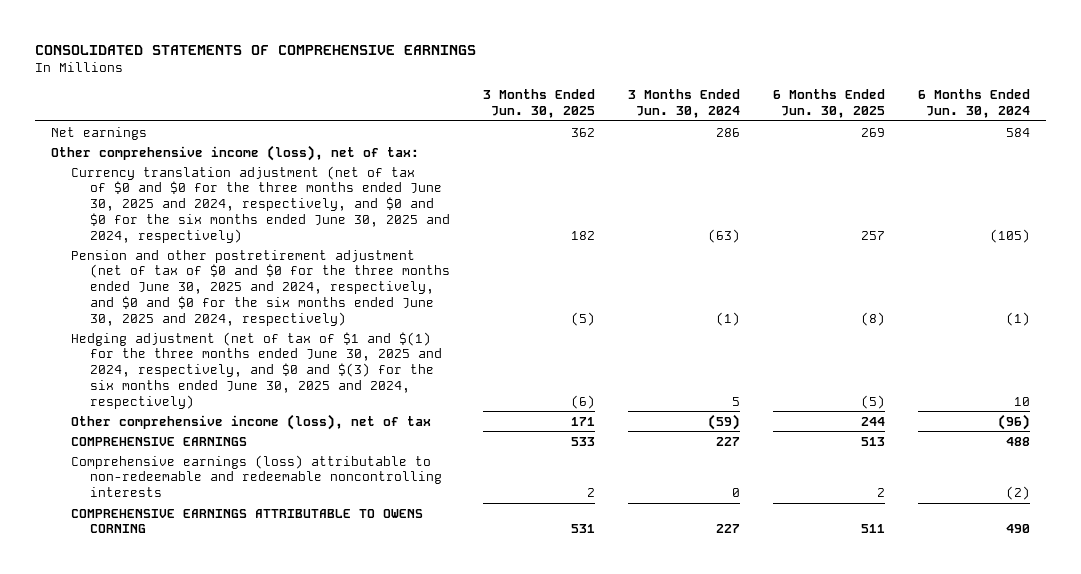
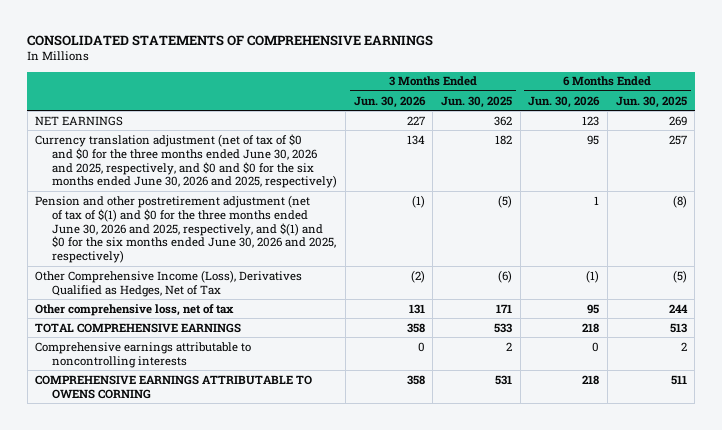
- | 3 Months Ended Jun. 30, 2025 | 3 Months Ended Jun. 30, 2024 | 6 Months Ended Jun. 30, 2025 | 6 Months Ended Jun. 30, 2024
+ | 3 Months Ended Jun. 30, 2026 | 3 Months Ended Jun. 30, 2025 | 6 Months Ended Jun. 30, 2026 | 6 Months Ended Jun. 30, 2025
- Net earnings | 362 | 286 | 269 | 584
- Other comprehensive income (loss), net of tax:
- Currency translation adjustment (net of tax of $0 and $0 for the three months ended June 30, 2025 and 2024, respectively, and $0 and $0 for the six months ended June 30, 2025 and 2024, respectively) | 182 | (63) | 257 | (105)
- Pension and other postretirement adjustment (net of tax of $0 and $0 for the three months ended June 30, 2025 and 2024, respectively, and $0 and $0 for the six months ended June 30, 2025 and 2024, respectively) | (5) | (1) | (8) | (1)
- Hedging adjustment (net of tax of $1 and $(1) for the three months ended June 30, 2025 and 2024, respectively, and $0 and $(3) for the six months ended June 30, 2025 and 2024, respectively) | (6) | 5 | (5) | 10
- Other comprehensive income (loss), net of tax | 171 | (59) | 244 | (96)
- COMPREHENSIVE EARNINGS | 533 | 227 | 513 | 488
- Comprehensive earnings (loss) attributable to non-redeemable and redeemable noncontrolling interests | 2 | 0 | 2 | (2)
+ NET EARNINGS | 227 | 362 | 123 | 269
+ Currency translation adjustment (net of tax of $0 and $0 for the three months ended June 30, 2026 and 2025, respectively, and $0 and $0 for the six months ended June 30, 2026 and 2025, respectively) | 134 | 182 | 95 | 257
+ Pension and other postretirement adjustment (net of tax of $(1) and $0 for the three months ended June 30, 2026 and 2025, respectively, and $(1) and $0 for the six months ended June 30, 2026 and 2025, respectively) | (1) | (5) | 1 | (8)
+ Other Comprehensive Income (Loss), Derivatives Qualified as Hedges, Net of Tax | (2) | (6) | (1) | (5)
+ Other comprehensive loss, net of tax | 131 | 171 | 95 | 244
+ TOTAL COMPREHENSIVE EARNINGS | 358 | 533 | 218 | 513
+ Comprehensive earnings attributable to noncontrolling interests | 0 | 2 | 0 | 2

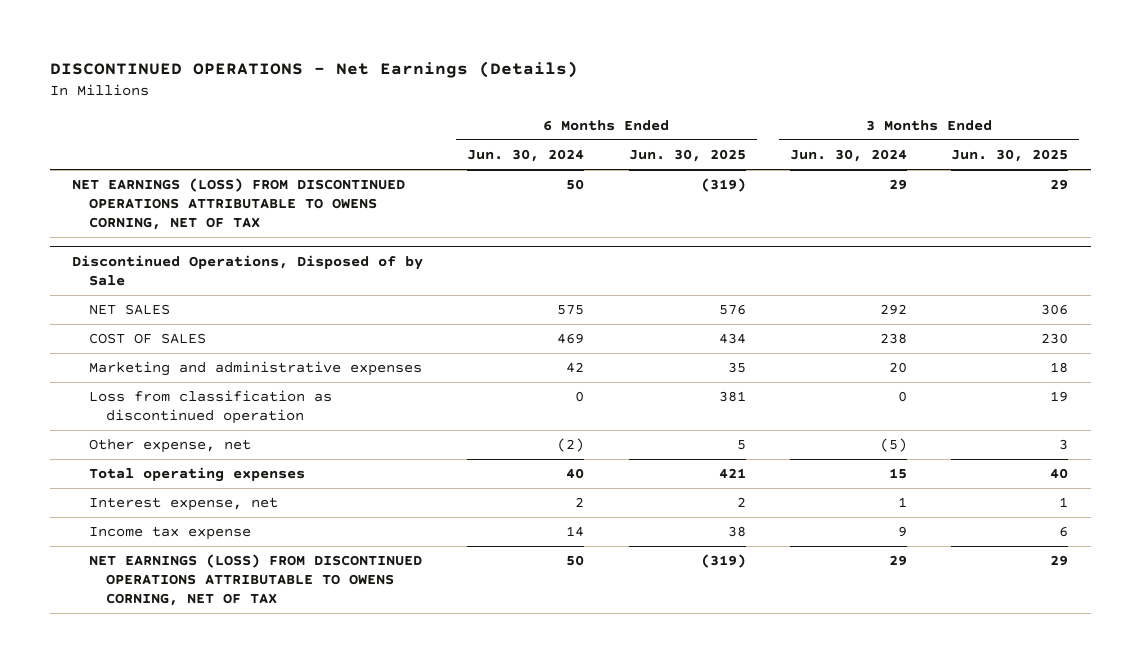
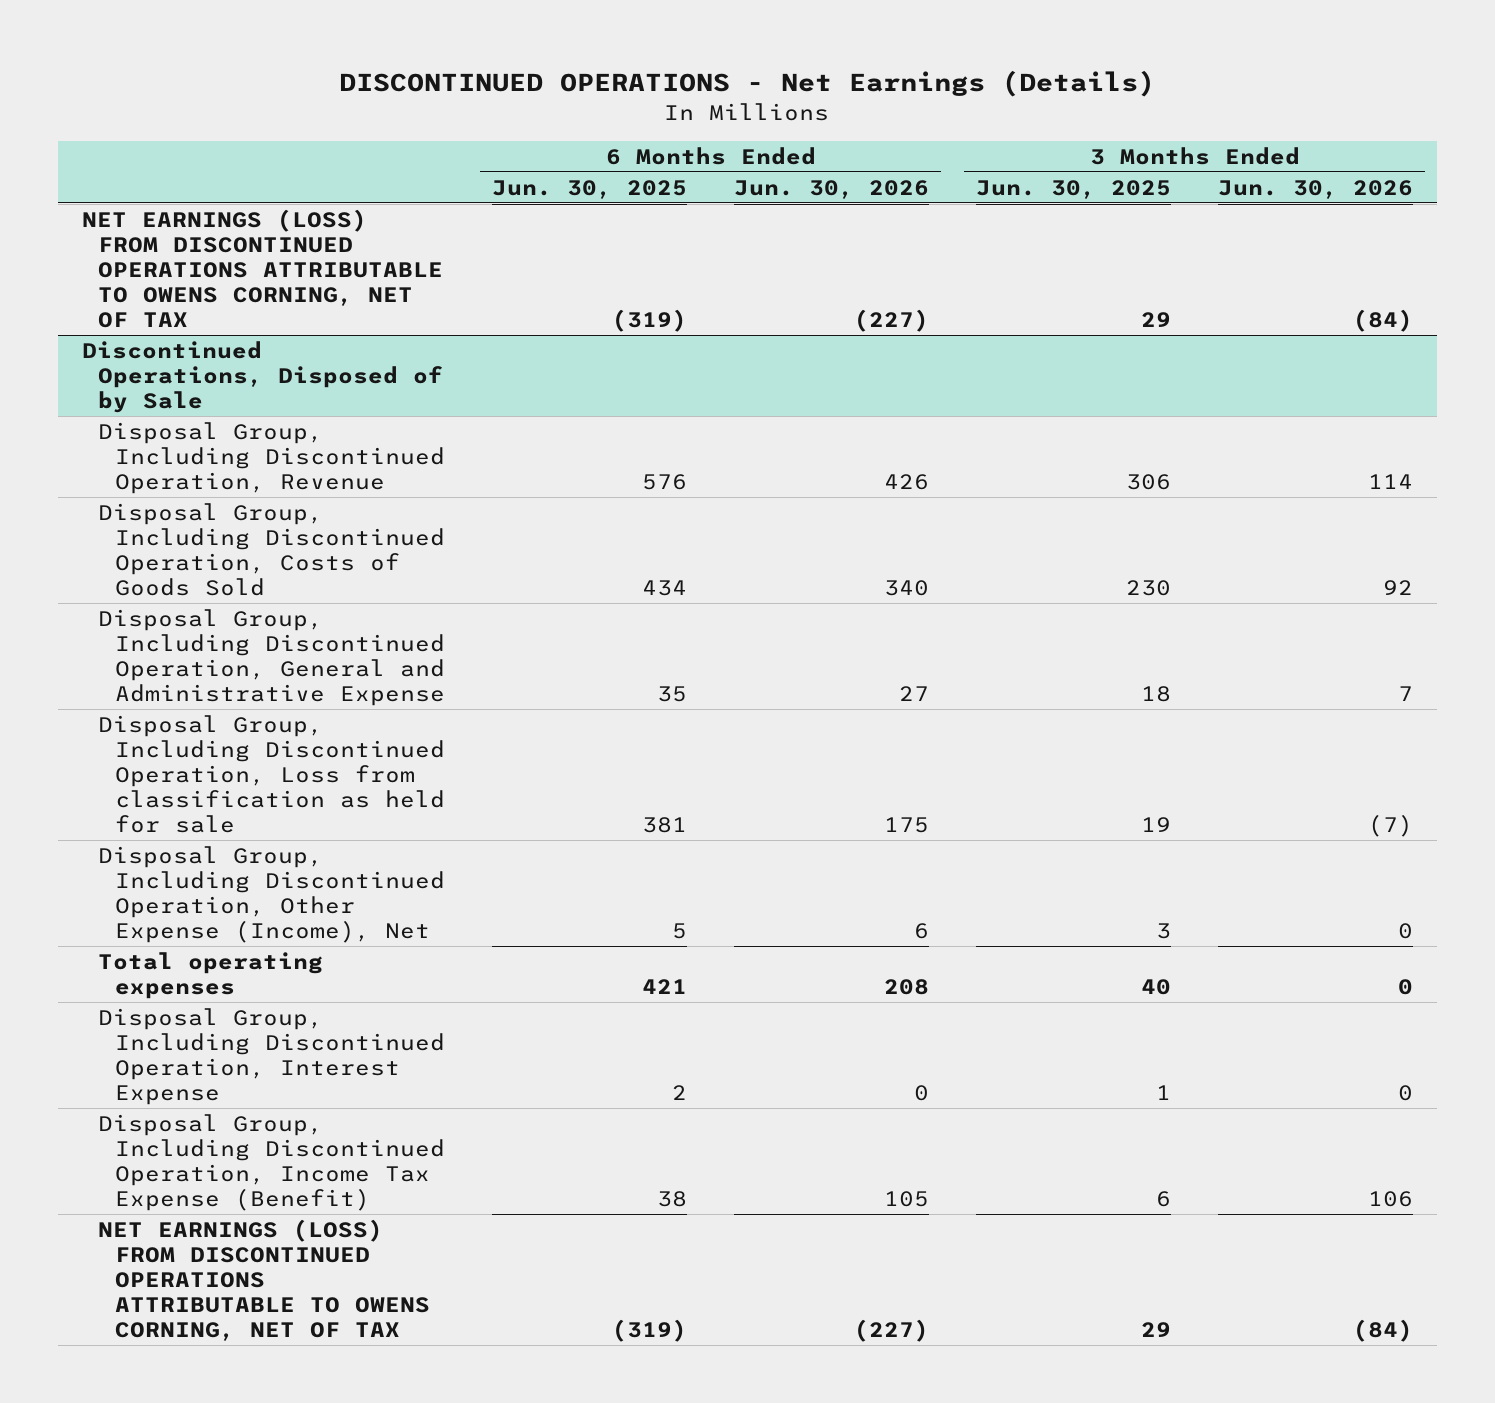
- | 6 Months Ended Jun. 30, 2024 | 6 Months Ended Jun. 30, 2025 | 3 Months Ended Jun. 30, 2024 | 3 Months Ended Jun. 30, 2025
+ | 6 Months Ended Jun. 30, 2025 | 6 Months Ended Jun. 30, 2026 | 3 Months Ended Jun. 30, 2025 | 3 Months Ended Jun. 30, 2026
@ Discontinued Operations, Disposed of by Sale
- NET SALES | 575 | 576 | 292 | 306
- COST OF SALES | 469 | 434 | 238 | 230
- Marketing and administrative expenses | 42 | 35 | 20 | 18
- Loss from classification as discontinued operation | 0 | 381 | 0 | 19
- Other expense, net | (2) | 5 | (5) | 3
+ Disposal Group, Including Discontinued Operation, Revenue | 576 | 426 | 306 | 114
+ Disposal Group, Including Discontinued Operation, Costs of Goods Sold | 434 | 340 | 230 | 92
+ Disposal Group, Including Discontinued Operation, General and Administrative Expense | 35 | 27 | 18 | 7
+ Disposal Group, Including Discontinued Operation, Loss from classification as held for sale | 381 | 175 | 19 | (7)
+ Disposal Group, Including Discontinued Operation, Other Expense (Income), Net | 5 | 6 | 3 | 0
- Interest expense, net | 2 | 2 | 1 | 1
- Income tax expense | 14 | 38 | 9 | 6
+ Disposal Group, Including Discontinued Operation, Interest Expense | 2 | 0 | 1 | 0
+ Disposal Group, Including Discontinued Operation, Income Tax Expense (Benefit) | 38 | 105 | 6 | 106

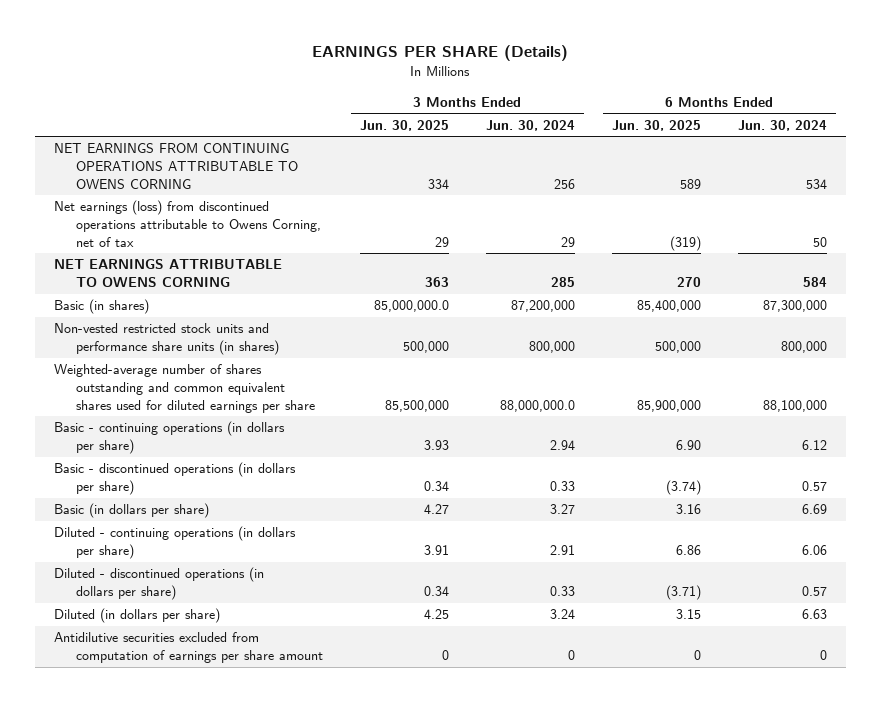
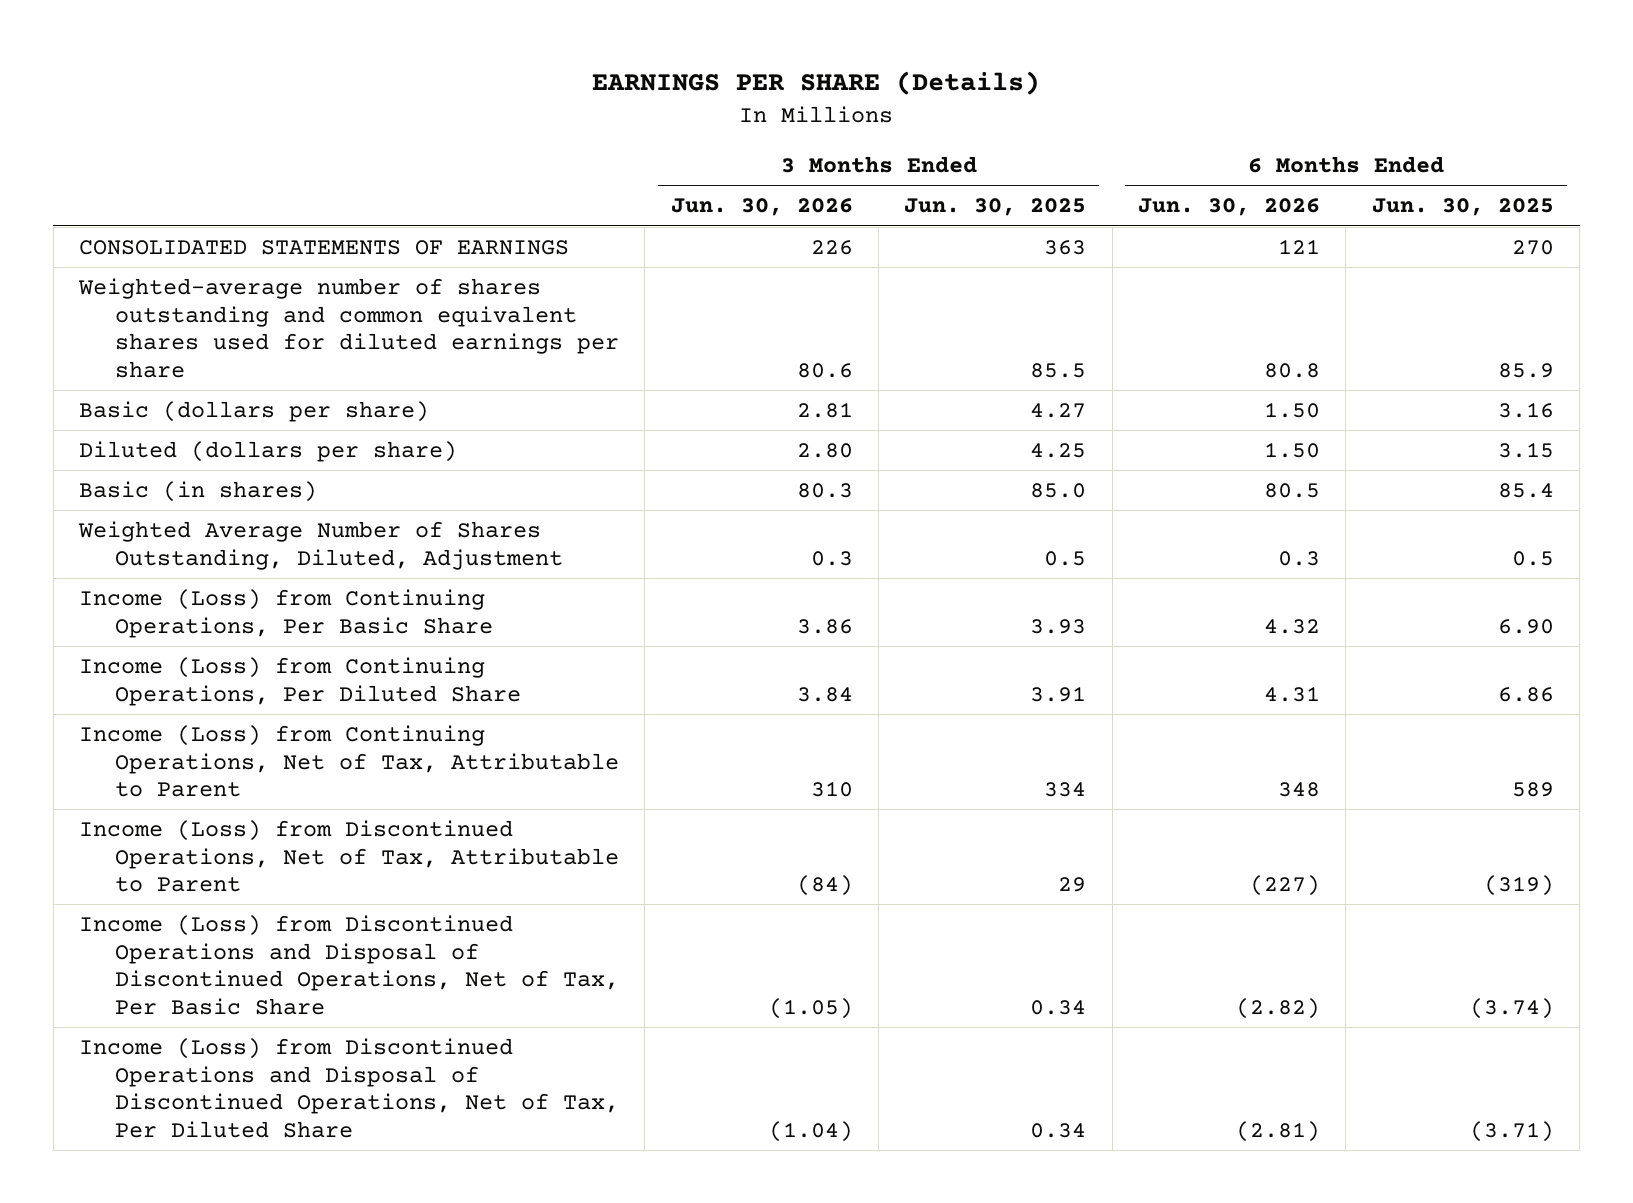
- | 3 Months Ended Jun. 30, 2025 | 3 Months Ended Jun. 30, 2024 | 6 Months Ended Jun. 30, 2025 | 6 Months Ended Jun. 30, 2024
+ | 3 Months Ended Jun. 30, 2026 | 3 Months Ended Jun. 30, 2025 | 6 Months Ended Jun. 30, 2026 | 6 Months Ended Jun. 30, 2025
- NET EARNINGS FROM CONTINUING OPERATIONS ATTRIBUTABLE TO OWENS CORNING | 334 | 256 | 589 | 534
- Net earnings (loss) from discontinued operations attributable to Owens Corning, net of tax | 29 | 29 | (319) | 50
- NET EARNINGS ATTRIBUTABLE TO OWENS CORNING | 363 | 285 | 270 | 584
- Basic (in shares) | 85,000,000.0 | 87,200,000 | 85,400,000 | 87,300,000
- Non-vested restricted stock units and performance share units (in shares) | 500,000 | 800,000 | 500,000 | 800,000
- Weighted-average number of shares outstanding and common equivalent shares used for diluted earnings per share | 85,500,000 | 88,000,000.0 | 85,900,000 | 88,100,000
- Basic - continuing operations (in dollars per share) | 3.93 | 2.94 | 6.90 | 6.12
- Basic - discontinued operations (in dollars per share) | 0.34 | 0.33 | (3.74) | 0.57
- Basic (in dollars per share) | 4.27 | 3.27 | 3.16 | 6.69
- Diluted - continuing operations (in dollars per share) | 3.91 | 2.91 | 6.86 | 6.06
- Diluted - discontinued operations (in dollars per share) | 0.34 | 0.33 | (3.71) | 0.57
- Diluted (in dollars per share) | 4.25 | 3.24 | 3.15 | 6.63
- Antidilutive securities excluded from computation of earnings per share amount | 0 | 0 | 0 | 0
+ CONSOLIDATED STATEMENTS OF EARNINGS | 226 | 363 | 121 | 270
+ Weighted-average number of shares outstanding and common equivalent shares used for diluted earnings per share | 80.6 | 85.5 | 80.8 | 85.9
+ Basic (dollars per share) | 2.81 | 4.27 | 1.50 | 3.16
+ Diluted (dollars per share) | 2.80 | 4.25 | 1.50 | 3.15
+ Basic (in shares) | 80.3 | 85.0 | 80.5 | 85.4
+ Weighted Average Number of Shares Outstanding, Diluted, Adjustment | 0.3 | 0.5 | 0.3 | 0.5
+ Income (Loss) from Continuing Operations, Per Basic Share | 3.86 | 3.93 | 4.32 | 6.90
+ Income (Loss) from Continuing Operations, Per Diluted Share | 3.84 | 3.91 | 4.31 | 6.86
+ Income (Loss) from Continuing Operations, Net of Tax, Attributable to Parent | 310 | 334 | 348 | 589
+ Income (Loss) from Discontinued Operations, Net of Tax, Attributable to Parent | (84) | 29 | (227) | (319)
+ Income (Loss) from Discontinued Operations and Disposal of Discontinued Operations, Net of Tax, Per Basic Share | (1.05) | 0.34 | (2.82) | (3.74)
+ Income (Loss) from Discontinued Operations and Disposal of Discontinued Operations, Net of Tax, Per Diluted Share | (1.04) | 0.34 | (2.81) | (3.71)

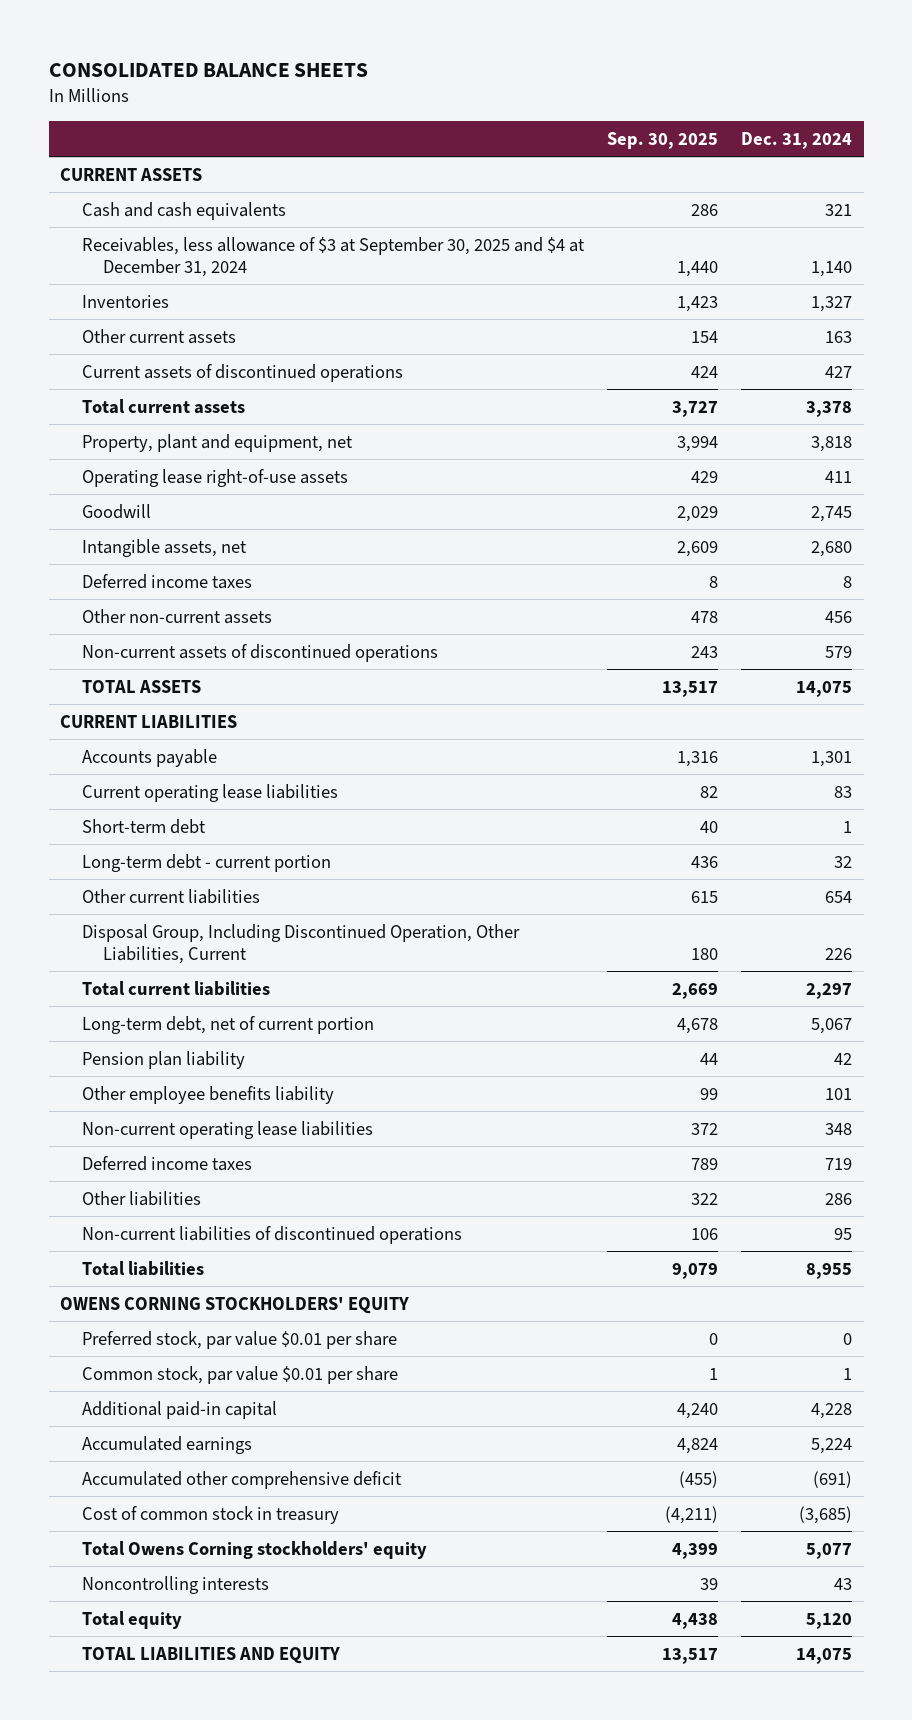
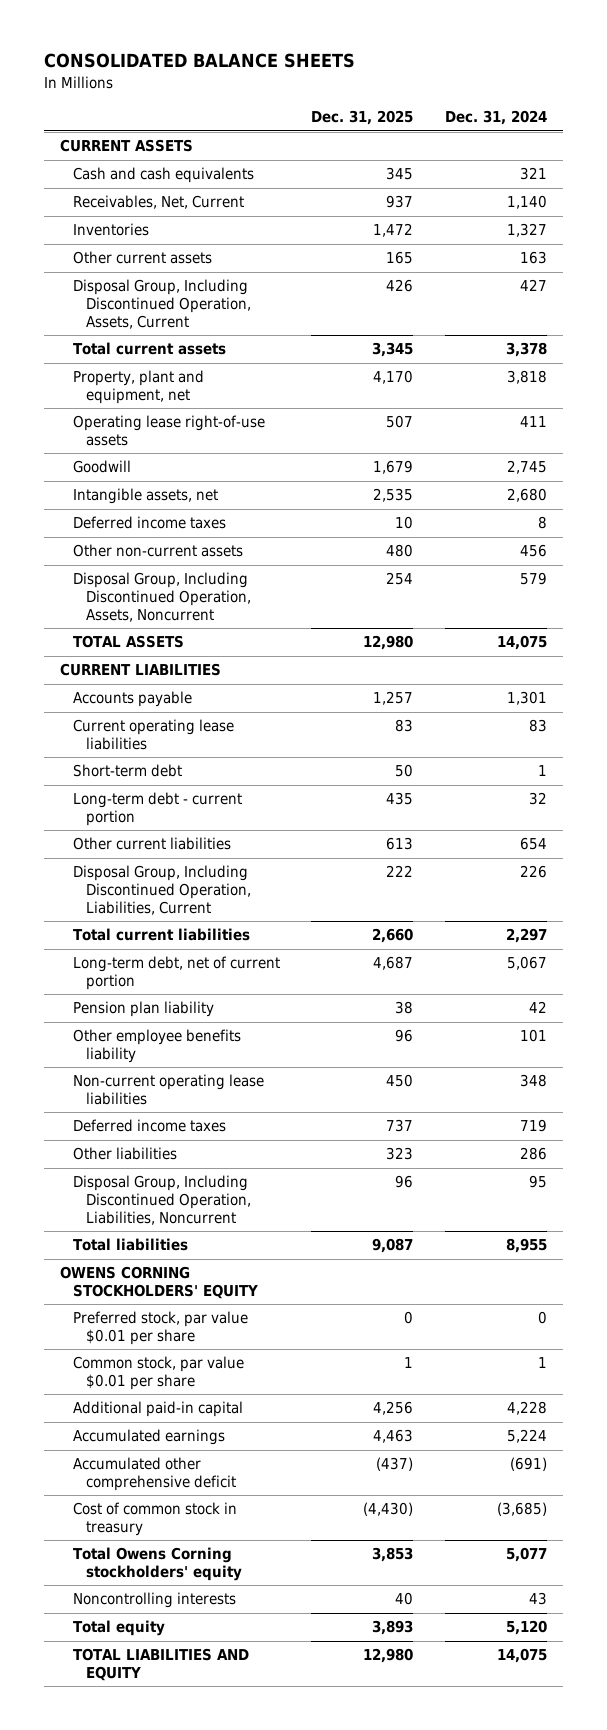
- | Sep. 30, 2025 | Dec. 31, 2024
+ | Dec. 31, 2025 | Dec. 31, 2024
- Receivables, less allowance of $3 at September 30, 2025 and $4 at December 31, 2024 | 1,440 | 1,140
+ Receivables, Net, Current | 937 | 1,140
- Current assets of discontinued operations | 424 | 427
+ Disposal Group, Including Discontinued Operation, Assets, Current | 426 | 427
- Non-current assets of discontinued operations | 243 | 579
+ Disposal Group, Including Discontinued Operation, Assets, Noncurrent | 254 | 579
- Disposal Group, Including Discontinued Operation, Other Liabilities, Current | 180 | 226
+ Disposal Group, Including Discontinued Operation, Liabilities, Current | 222 | 226
- Non-current liabilities of discontinued operations | 106 | 95
+ Disposal Group, Including Discontinued Operation, Liabilities, Noncurrent | 96 | 95

